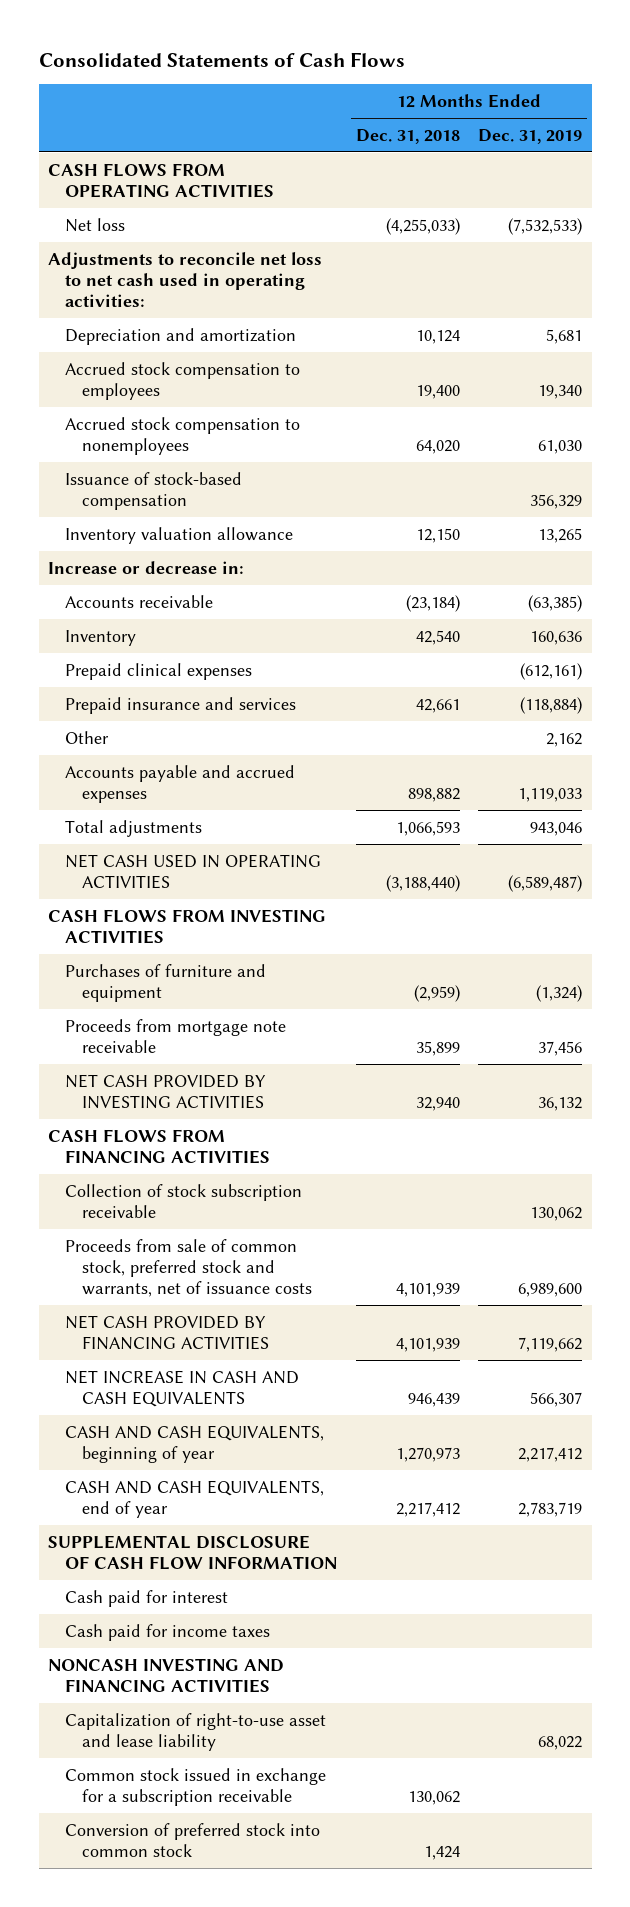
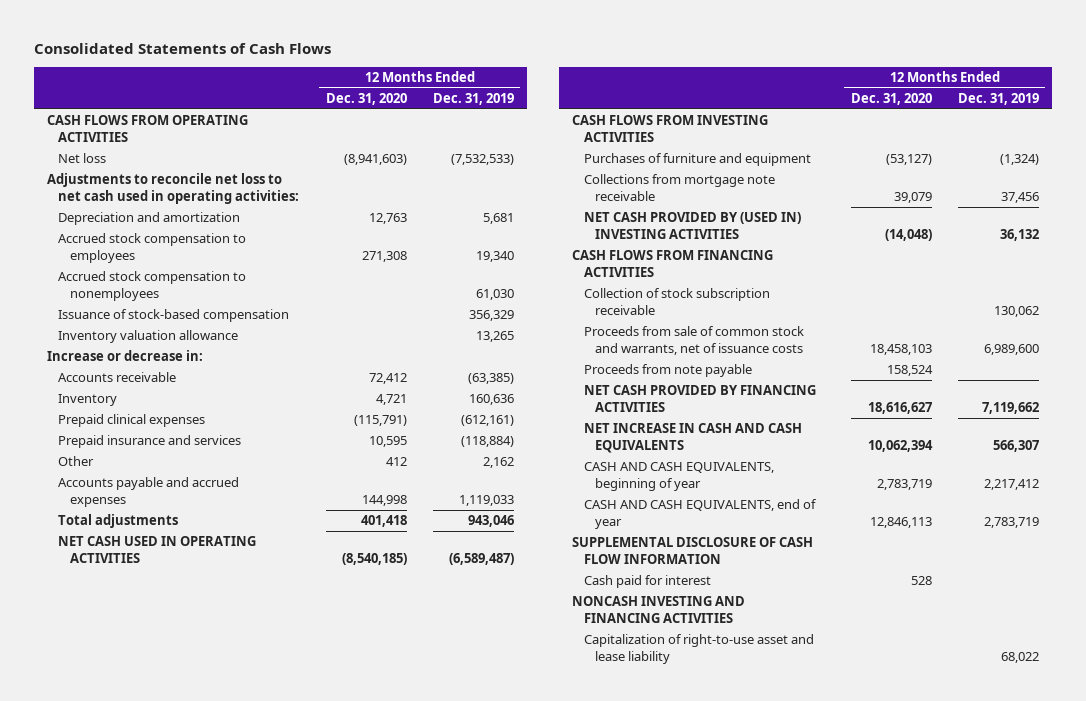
- | 12 Months Ended Dec. 31, 2018 | 12 Months Ended Dec. 31, 2019
+ | 12 Months Ended Dec. 31, 2020 | 12 Months Ended Dec. 31, 2019
- Proceeds from mortgage note receivable | 35,899 | 37,456
- NET CASH PROVIDED BY INVESTING ACTIVITIES | 32,940 | 36,132
+ Collections from mortgage note receivable | 39,079 | 37,456
+ NET CASH PROVIDED BY (USED IN) INVESTING ACTIVITIES | (14,048) | 36,132
- Proceeds from sale of common stock, preferred stock and warrants, net of issuance costs | 4,101,939 | 6,989,600
+ Proceeds from sale of common stock and warrants, net of issuance costs | 18,458,103 | 6,989,600
+ Proceeds from note payable | 158,524 |
- Cash paid for income taxes
- Common stock issued in exchange for a subscription receivable | 130,062 |
- Conversion of preferred stock into common stock | 1,424 |

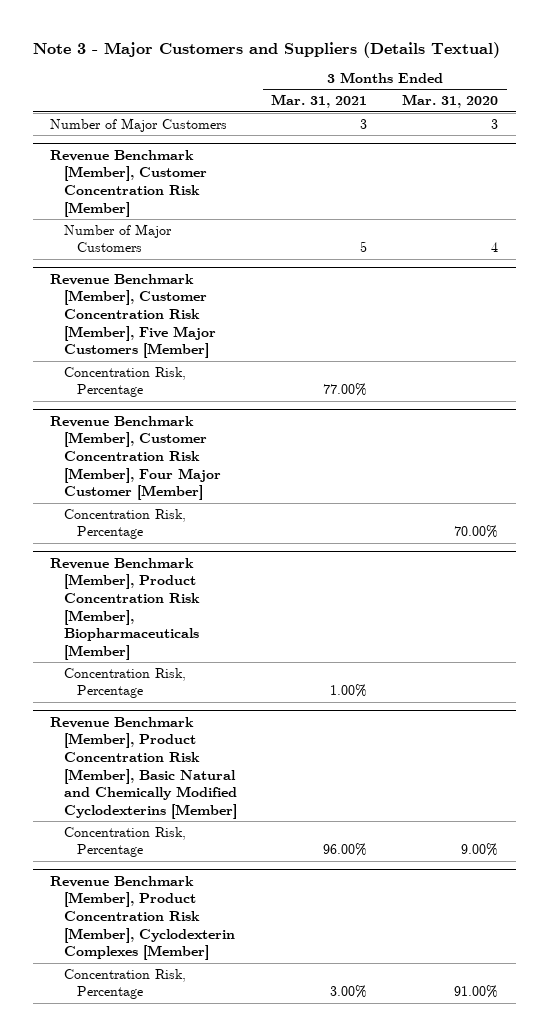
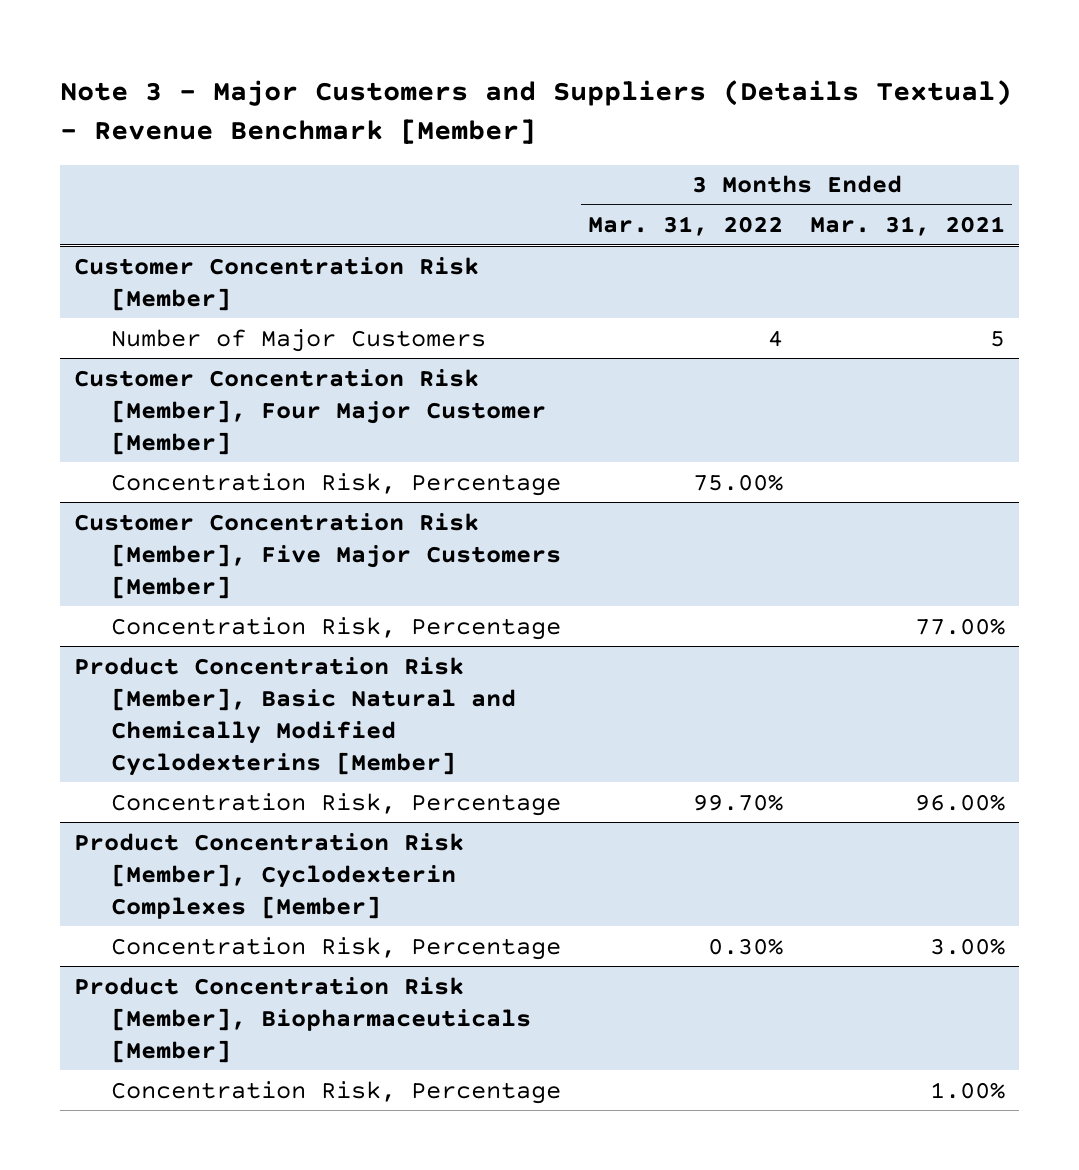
- Note 3 - Major Customers and Suppliers (Details Textual)
+ Note 3 - Major Customers and Suppliers (Details Textual) - Revenue Benchmark [Member]
- | 3 Months Ended Mar. 31, 2021 | 3 Months Ended Mar. 31, 2020
+ | 3 Months Ended Mar. 31, 2022 | 3 Months Ended Mar. 31, 2021
- Number of Major Customers | 3 | 3
- Revenue Benchmark [Member], Customer Concentration Risk [Member]
+ Customer Concentration Risk [Member]
- Revenue Benchmark [Member], Customer Concentration Risk [Member], Five Major Customers [Member]
- Concentration Risk, Percentage | 77.00% |
- Revenue Benchmark [Member], Customer Concentration Risk [Member], Four Major Customer [Member]
+ Customer Concentration Risk [Member], Four Major Customer [Member]
- Revenue Benchmark [Member], Product Concentration Risk [Member], Biopharmaceuticals [Member]
- Concentration Risk, Percentage | 1.00% |
- Revenue Benchmark [Member], Product Concentration Risk [Member], Basic Natural and Chemically Modified Cyclodexterins [Member]
+ Customer Concentration Risk [Member], Five Major Customers [Member]
+ Concentration Risk, Percentage | | 77.00%
+ Product Concentration Risk [Member], Basic Natural and Chemically Modified Cyclodexterins [Member]
- Revenue Benchmark [Member], Product Concentration Risk [Member], Cyclodexterin Complexes [Member]
+ Product Concentration Risk [Member], Cyclodexterin Complexes [Member]
+ Product Concentration Risk [Member], Biopharmaceuticals [Member]
+ Concentration Risk, Percentage | | 1.00%

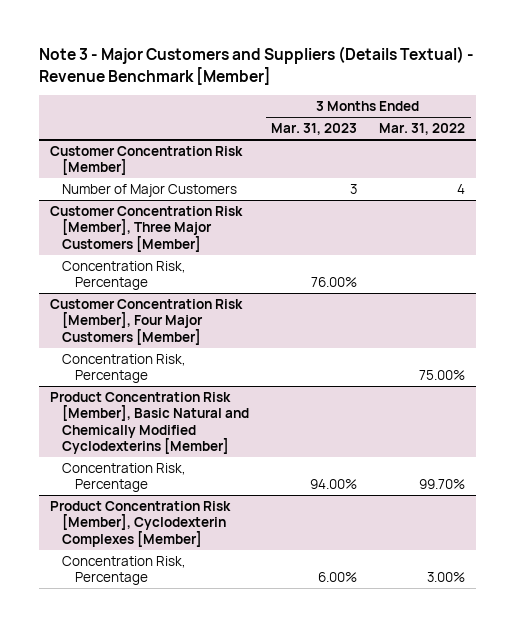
- | 3 Months Ended Mar. 31, 2022 | 3 Months Ended Mar. 31, 2021
+ | 3 Months Ended Mar. 31, 2023 | 3 Months Ended Mar. 31, 2022
- Customer Concentration Risk [Member], Four Major Customer [Member]
- Concentration Risk, Percentage | 75.00% |
- Customer Concentration Risk [Member], Five Major Customers [Member]
+ Customer Concentration Risk [Member], Three Major Customers [Member]
+ Customer Concentration Risk [Member], Four Major Customers [Member]
+ Concentration Risk, Percentage | | 75.00%
@ Product Concentration Risk [Member], Cyclodexterin Complexes [Member]
- Concentration Risk, Percentage | 0.30% | 3.00%
- Product Concentration Risk [Member], Biopharmaceuticals [Member]
- Concentration Risk, Percentage | | 1.00%
@ Product Concentration Risk [Member], Cyclodexterin Complexes [Member]
+ Concentration Risk, Percentage | 6.00% | 3.00%

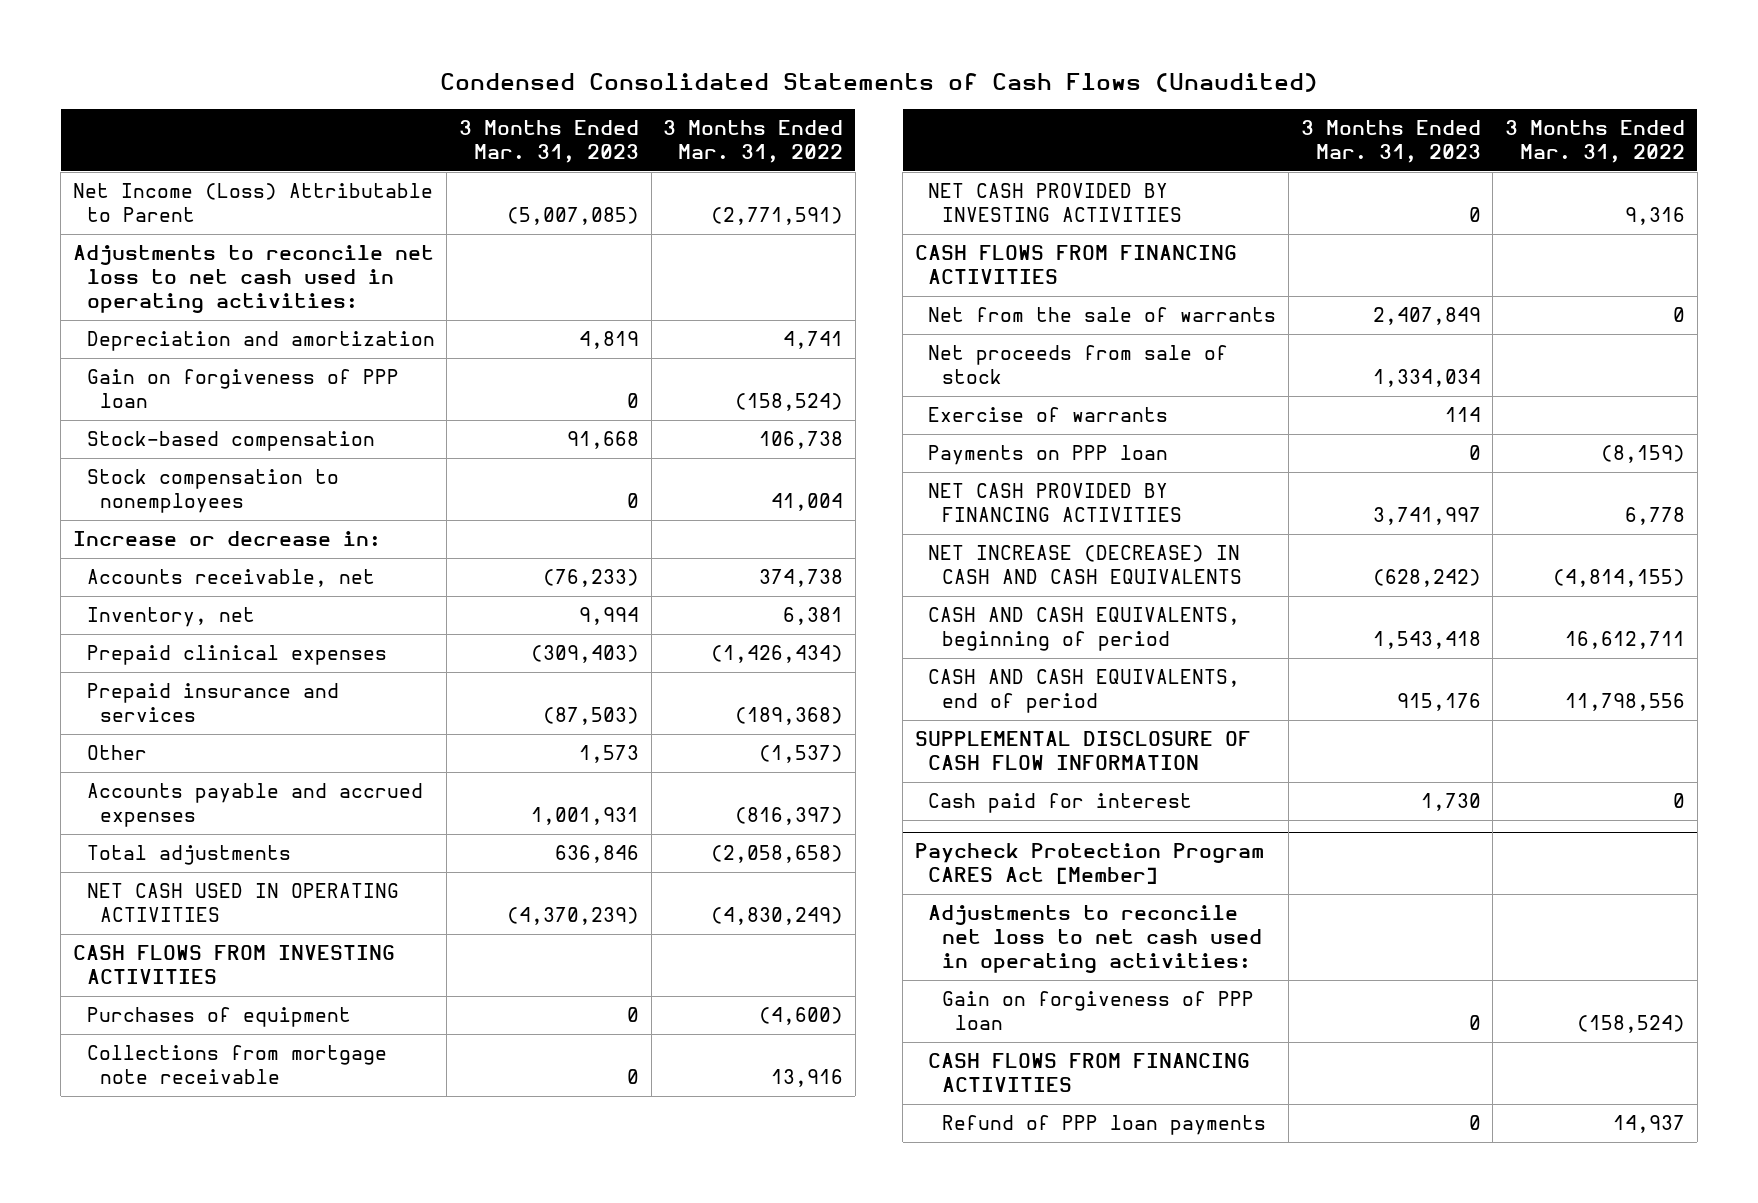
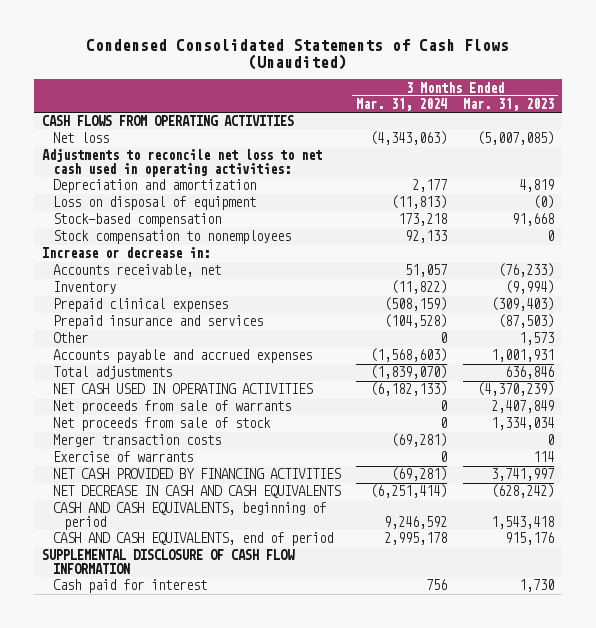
- | 3 Months Ended Mar. 31, 2023 | 3 Months Ended Mar. 31, 2022
+ | 3 Months Ended Mar. 31, 2024 | 3 Months Ended Mar. 31, 2023
- Net Income (Loss) Attributable to Parent | (5,007,085) | (2,771,591)
+ CASH FLOWS FROM OPERATING ACTIVITIES
+ Net loss | (4,343,063) | (5,007,085)
- Gain on forgiveness of PPP loan | 0 | (158,524)
+ Loss on disposal of equipment | (11,813) | (0)
- Inventory, net | 9,994 | 6,381
+ Inventory | (11,822) | (9,994)
- CASH FLOWS FROM INVESTING ACTIVITIES
- Purchases of equipment | 0 | (4,600)
- Collections from mortgage note receivable | 0 | 13,916
- NET CASH PROVIDED BY INVESTING ACTIVITIES | 0 | 9,316
- CASH FLOWS FROM FINANCING ACTIVITIES
- Net from the sale of warrants | 2,407,849 | 0
+ Net proceeds from sale of warrants | 0 | 2,407,849
+ Merger transaction costs | (69,281) | 0
- Payments on PPP loan | 0 | (8,159)
- NET INCREASE (DECREASE) IN CASH AND CASH EQUIVALENTS | (628,242) | (4,814,155)
+ NET DECREASE IN CASH AND CASH EQUIVALENTS | (6,251,414) | (628,242)
- Paycheck Protection Program CARES Act [Member]
- Adjustments to reconcile net loss to net cash used in operating activities:
- Gain on forgiveness of PPP loan | 0 | (158,524)
- CASH FLOWS FROM FINANCING ACTIVITIES
- Refund of PPP loan payments | 0 | 14,937

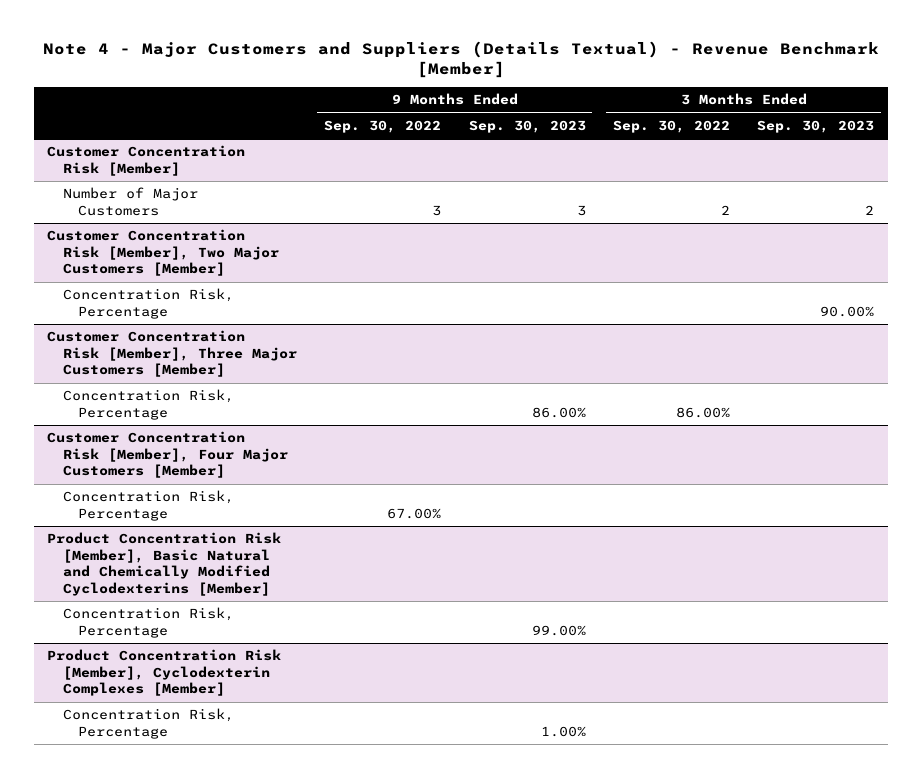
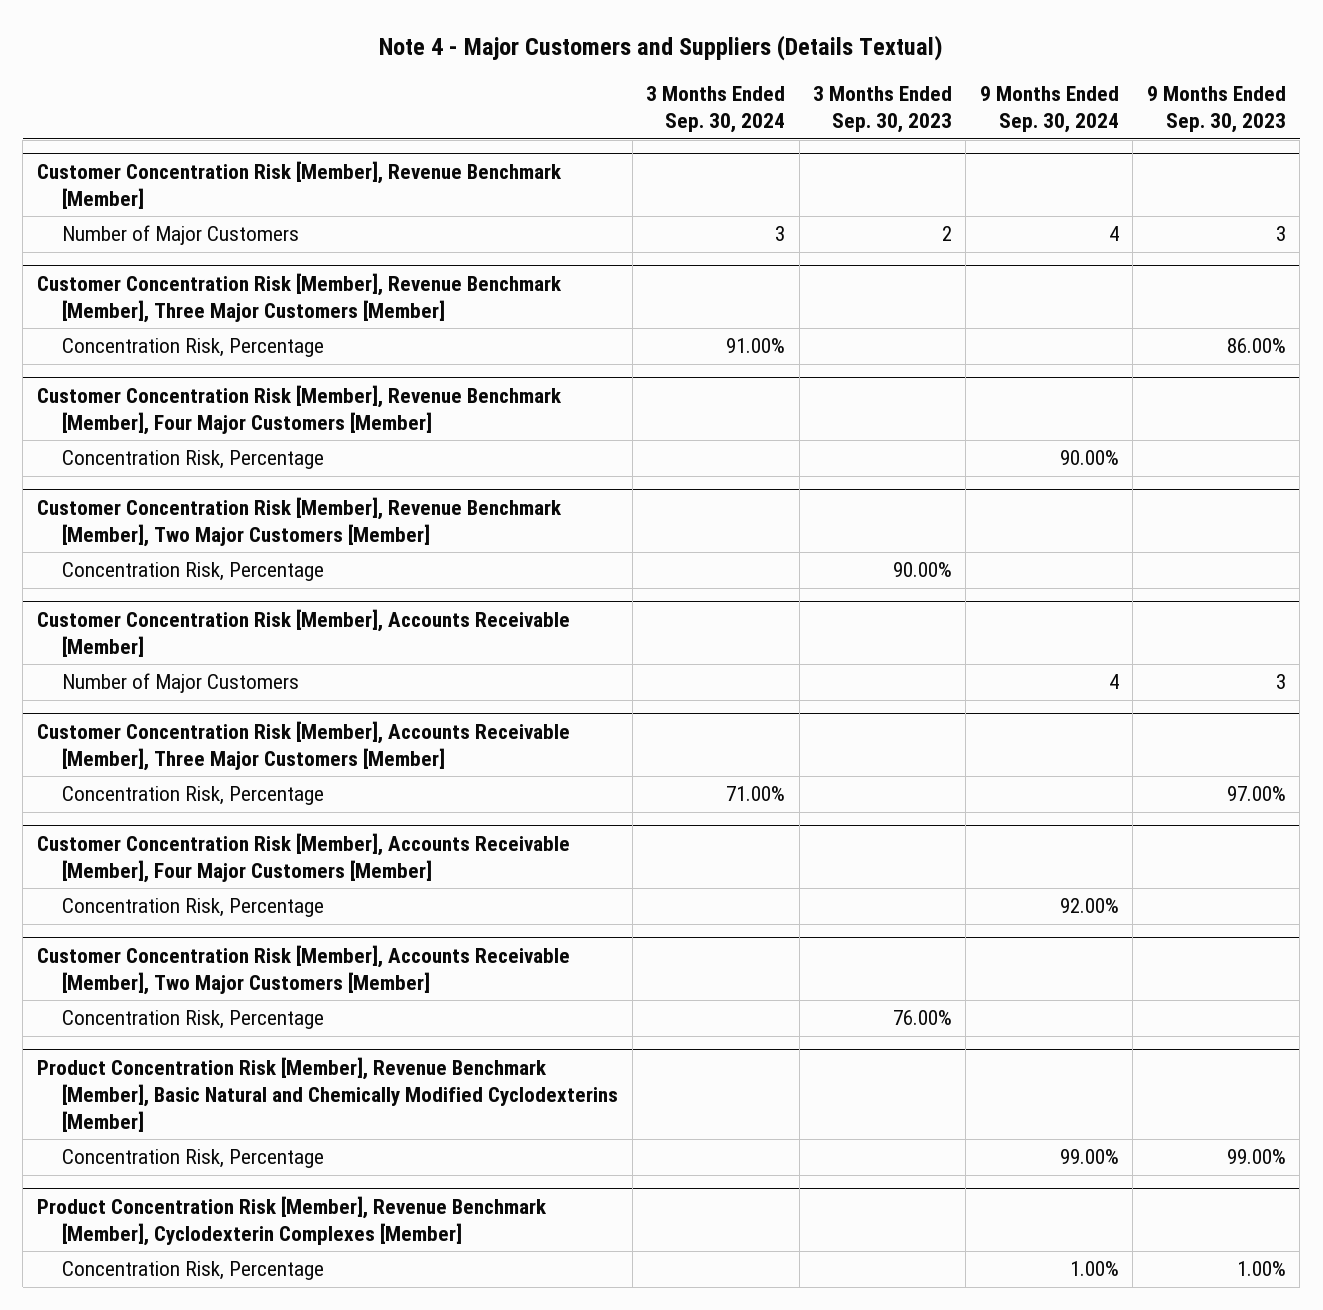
- Note 4 - Major Customers and Suppliers (Details Textual) - Revenue Benchmark [Member]
+ Note 4 - Major Customers and Suppliers (Details Textual)
- | 9 Months Ended Sep. 30, 2022 | 9 Months Ended Sep. 30, 2023 | 3 Months Ended Sep. 30, 2022 | 3 Months Ended Sep. 30, 2023
+ | 3 Months Ended Sep. 30, 2024 | 3 Months Ended Sep. 30, 2023 | 9 Months Ended Sep. 30, 2024 | 9 Months Ended Sep. 30, 2023
- Customer Concentration Risk [Member]
+ Customer Concentration Risk [Member], Revenue Benchmark [Member]
- Customer Concentration Risk [Member], Two Major Customers [Member]
- Concentration Risk, Percentage | | | | 90.00%
- Customer Concentration Risk [Member], Three Major Customers [Member]
+ Customer Concentration Risk [Member], Revenue Benchmark [Member], Three Major Customers [Member]
- Customer Concentration Risk [Member], Four Major Customers [Member]
+ Customer Concentration Risk [Member], Revenue Benchmark [Member], Four Major Customers [Member]
- Product Concentration Risk [Member], Basic Natural and Chemically Modified Cyclodexterins [Member]
+ Customer Concentration Risk [Member], Revenue Benchmark [Member], Two Major Customers [Member]
+ Concentration Risk, Percentage | | 90.00% | |
+ Customer Concentration Risk [Member], Accounts Receivable [Member]
+ Number of Major Customers | | | 4 | 3
+ Customer Concentration Risk [Member], Accounts Receivable [Member], Three Major Customers [Member]
+ Concentration Risk, Percentage | 71.00% | | | 97.00%
+ Customer Concentration Risk [Member], Accounts Receivable [Member], Four Major Customers [Member]
+ Concentration Risk, Percentage | | | 92.00% |
+ Customer Concentration Risk [Member], Accounts Receivable [Member], Two Major Customers [Member]
+ Concentration Risk, Percentage | | 76.00% | |
+ Product Concentration Risk [Member], Revenue Benchmark [Member], Basic Natural and Chemically Modified Cyclodexterins [Member]
- Product Concentration Risk [Member], Cyclodexterin Complexes [Member]
+ Product Concentration Risk [Member], Revenue Benchmark [Member], Cyclodexterin Complexes [Member]

